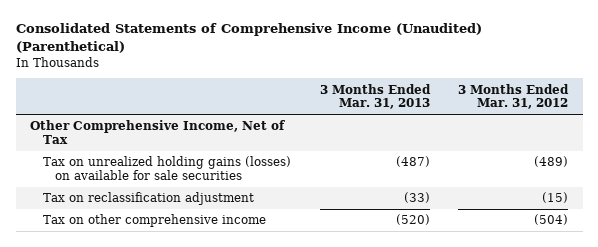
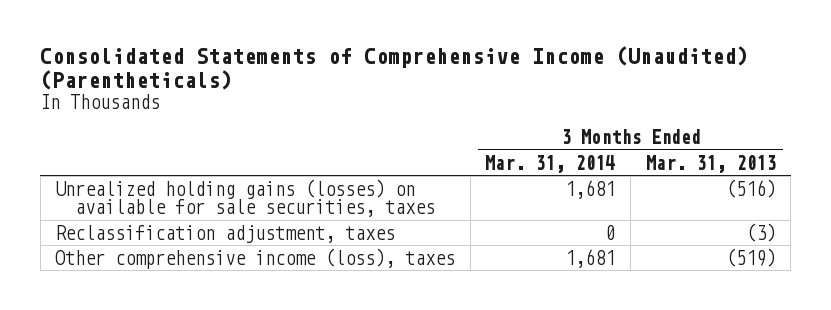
- Consolidated Statements of Comprehensive Income (Unaudited) (Parenthetical)
+ Consolidated Statements of Comprehensive Income (Unaudited) (Parentheticals)
- | 3 Months Ended Mar. 31, 2013 | 3 Months Ended Mar. 31, 2012
+ | 3 Months Ended Mar. 31, 2014 | 3 Months Ended Mar. 31, 2013
- Other Comprehensive Income, Net of Tax
- Tax on unrealized holding gains (losses) on available for sale securities | (487) | (489)
- Tax on reclassification adjustment | (33) | (15)
- Tax on other comprehensive income | (520) | (504)
+ Unrealized holding gains (losses) on available for sale securities, taxes | 1,681 | (516)
+ Reclassification adjustment, taxes | 0 | (3)
+ Other comprehensive income (loss), taxes | 1,681 | (519)

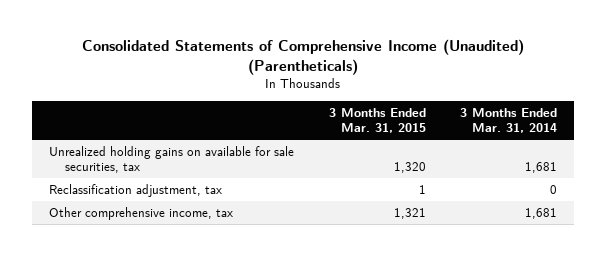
- | 3 Months Ended Mar. 31, 2014 | 3 Months Ended Mar. 31, 2013
+ | 3 Months Ended Mar. 31, 2015 | 3 Months Ended Mar. 31, 2014
- Unrealized holding gains (losses) on available for sale securities, taxes | 1,681 | (516)
- Reclassification adjustment, taxes | 0 | (3)
- Other comprehensive income (loss), taxes | 1,681 | (519)
+ Unrealized holding gains on available for sale securities, tax | 1,320 | 1,681
+ Reclassification adjustment, tax | 1 | 0
+ Other comprehensive income, tax | 1,321 | 1,681

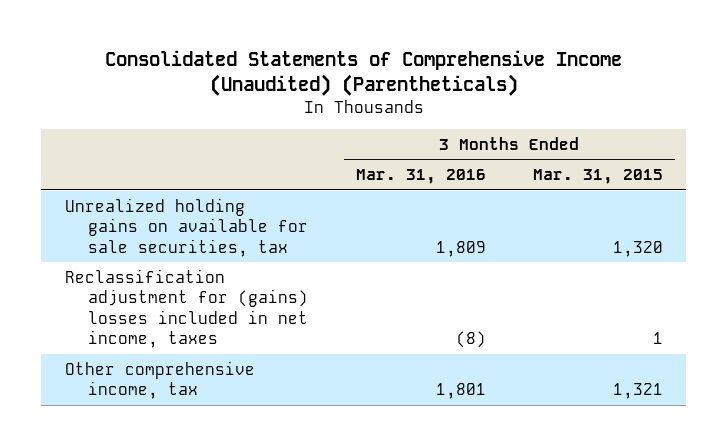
- | 3 Months Ended Mar. 31, 2015 | 3 Months Ended Mar. 31, 2014
+ | 3 Months Ended Mar. 31, 2016 | 3 Months Ended Mar. 31, 2015
- Reclassification adjustment, tax | 1 | 0
+ Reclassification adjustment for (gains) losses included in net income, taxes | (8) | 1

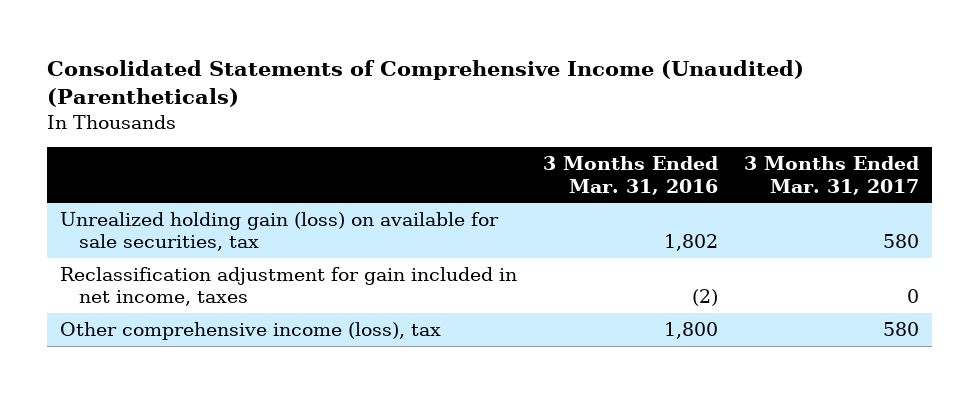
- | 3 Months Ended Mar. 31, 2016 | 3 Months Ended Mar. 31, 2015
+ | 3 Months Ended Mar. 31, 2016 | 3 Months Ended Mar. 31, 2017
- Unrealized holding gains on available for sale securities, tax | 1,809 | 1,320
- Reclassification adjustment for (gains) losses included in net income, taxes | (8) | 1
- Other comprehensive income, tax | 1,801 | 1,321
+ Unrealized holding gain (loss) on available for sale securities, tax | 1,802 | 580
+ Reclassification adjustment for gain included in net income, taxes | (2) | 0
+ Other comprehensive income (loss), tax | 1,800 | 580

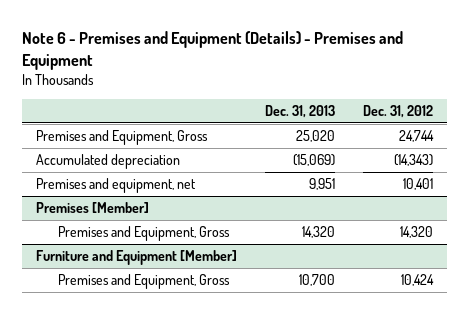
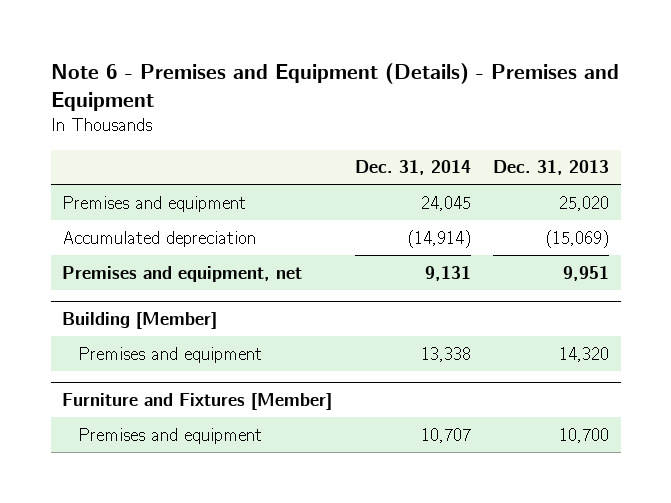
- | Dec. 31, 2013 | Dec. 31, 2012
+ | Dec. 31, 2014 | Dec. 31, 2013
- Premises and Equipment, Gross | 25,020 | 24,744
+ Premises and equipment | 24,045 | 25,020
- Premises [Member]
- Premises and Equipment, Gross | 14,320 | 14,320
- Furniture and Equipment [Member]
- Premises and Equipment, Gross | 10,700 | 10,424
+ Building [Member]
+ Premises and equipment | 13,338 | 14,320
+ Furniture and Fixtures [Member]
+ Premises and equipment | 10,707 | 10,700

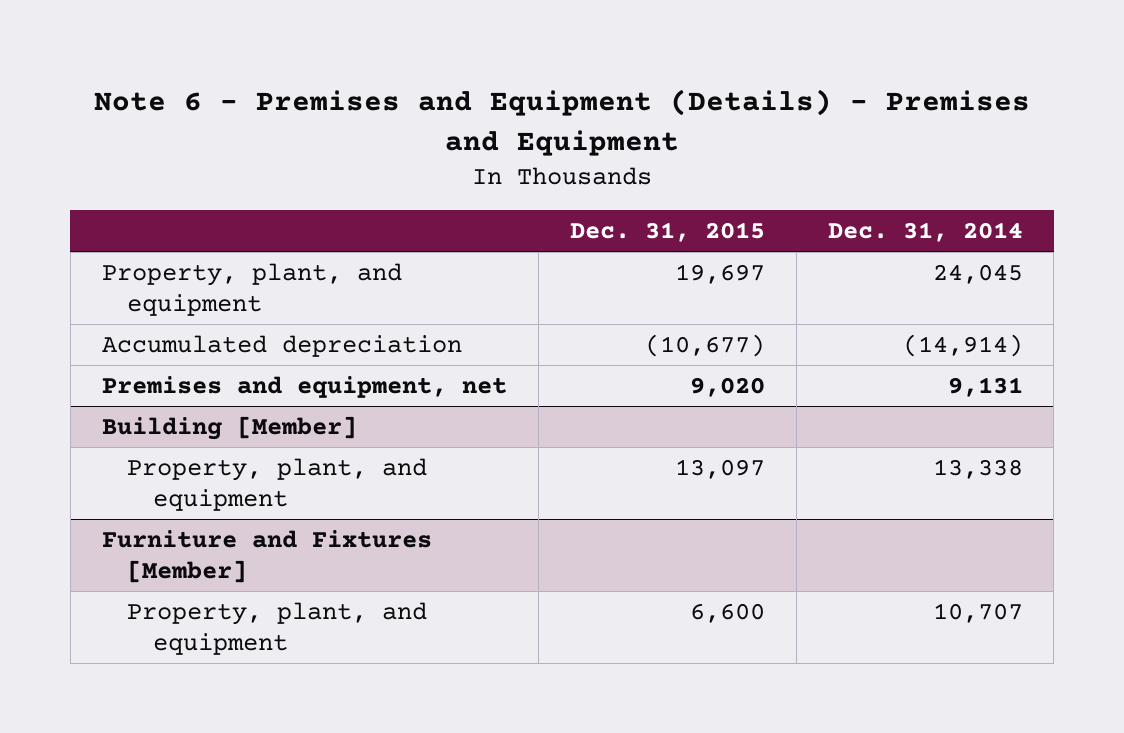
- | Dec. 31, 2014 | Dec. 31, 2013
+ | Dec. 31, 2015 | Dec. 31, 2014
- Premises and equipment | 24,045 | 25,020
+ Property, plant, and equipment | 19,697 | 24,045
@ Building [Member]
- Premises and equipment | 13,338 | 14,320
+ Property, plant, and equipment | 13,097 | 13,338
@ Furniture and Fixtures [Member]
- Premises and equipment | 10,707 | 10,700
+ Property, plant, and equipment | 6,600 | 10,707

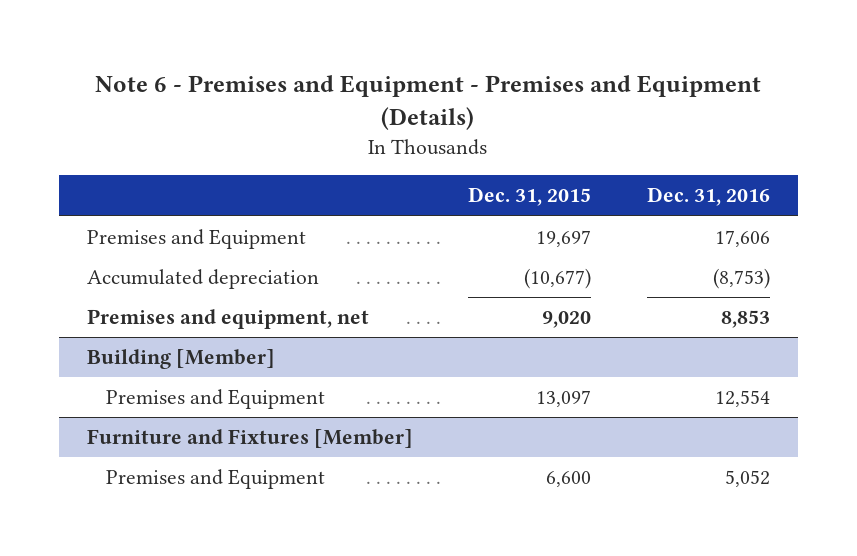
- Note 6 - Premises and Equipment (Details) - Premises and Equipment
+ Note 6 - Premises and Equipment - Premises and Equipment (Details)
- | Dec. 31, 2015 | Dec. 31, 2014
+ | Dec. 31, 2015 | Dec. 31, 2016
- Property, plant, and equipment | 19,697 | 24,045
+ Premises and Equipment | 19,697 | 17,606
@ Building [Member]
- Property, plant, and equipment | 13,097 | 13,338
+ Premises and Equipment | 13,097 | 12,554
@ Furniture and Fixtures [Member]
- Property, plant, and equipment | 6,600 | 10,707
+ Premises and Equipment | 6,600 | 5,052

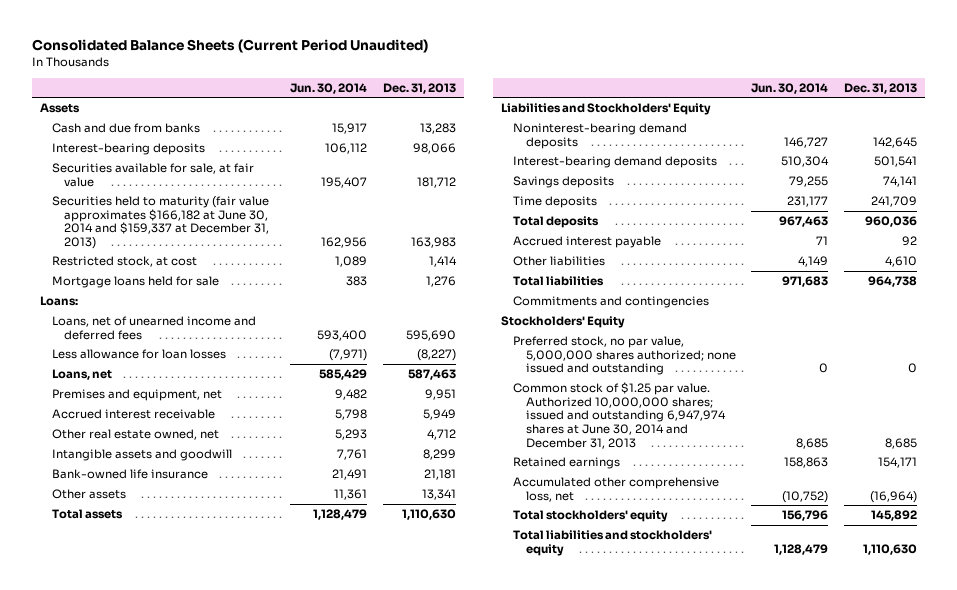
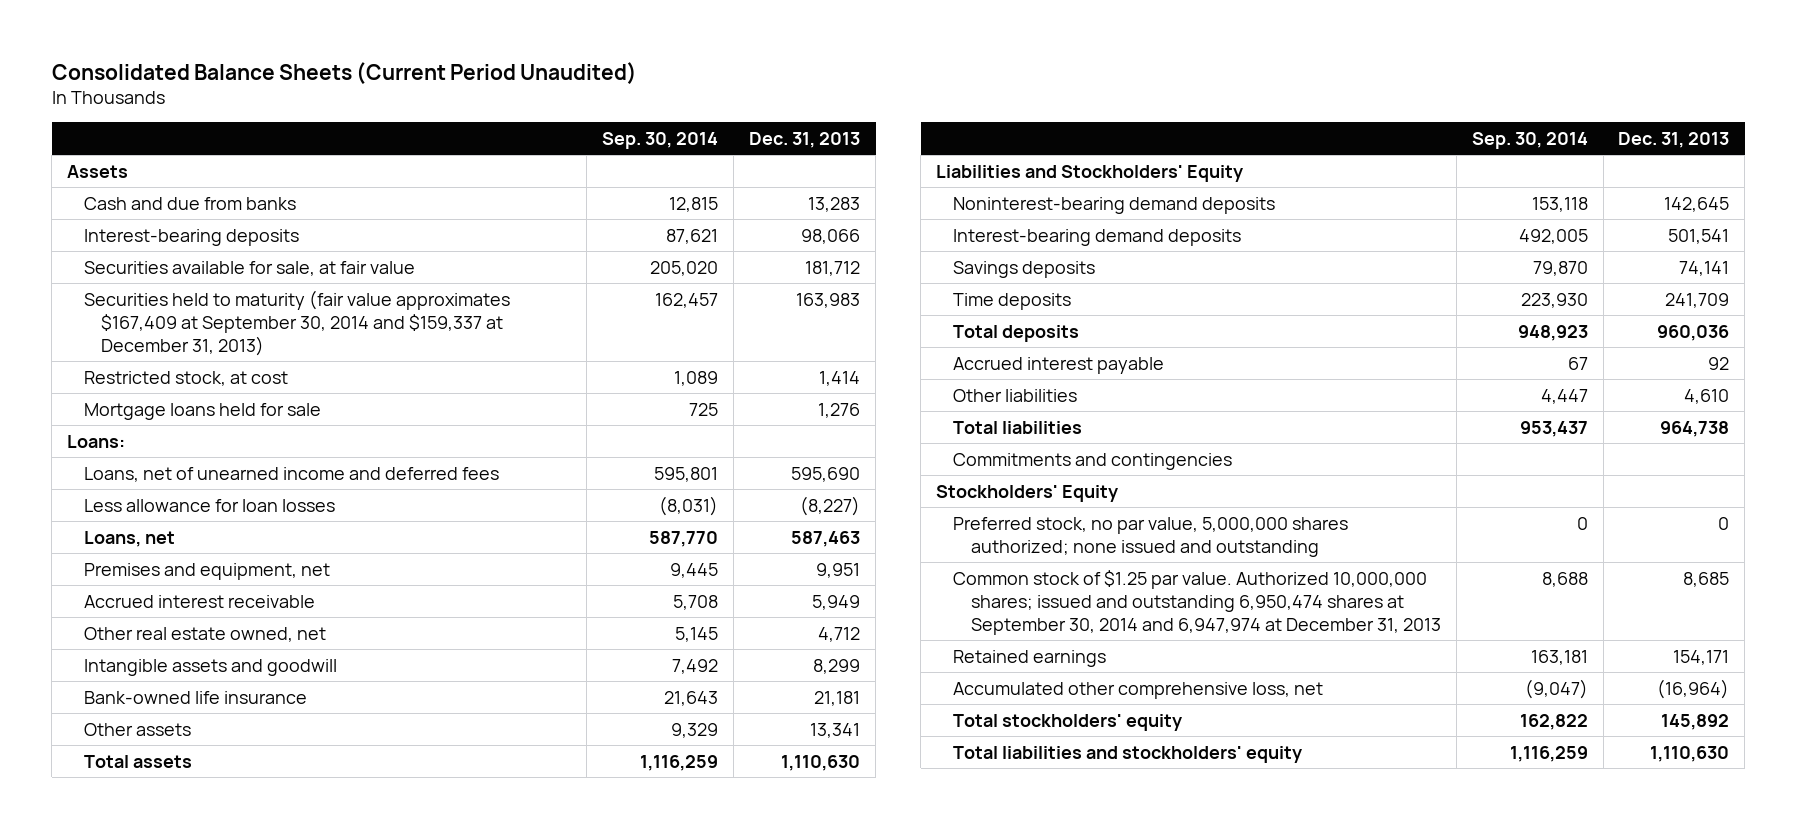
- | Jun. 30, 2014 | Dec. 31, 2013
+ | Sep. 30, 2014 | Dec. 31, 2013
- Securities held to maturity (fair value approximates $166,182 at June 30, 2014 and $159,337 at December 31, 2013) | 162,956 | 163,983
+ Securities held to maturity (fair value approximates $167,409 at September 30, 2014 and $159,337 at December 31, 2013) | 162,457 | 163,983
- Common stock of $1.25 par value. Authorized 10,000,000 shares; issued and outstanding 6,947,974 shares at June 30, 2014 and December 31, 2013 | 8,685 | 8,685
+ Common stock of $1.25 par value. Authorized 10,000,000 shares; issued and outstanding 6,950,474 shares at September 30, 2014 and 6,947,974 at December 31, 2013 | 8,688 | 8,685

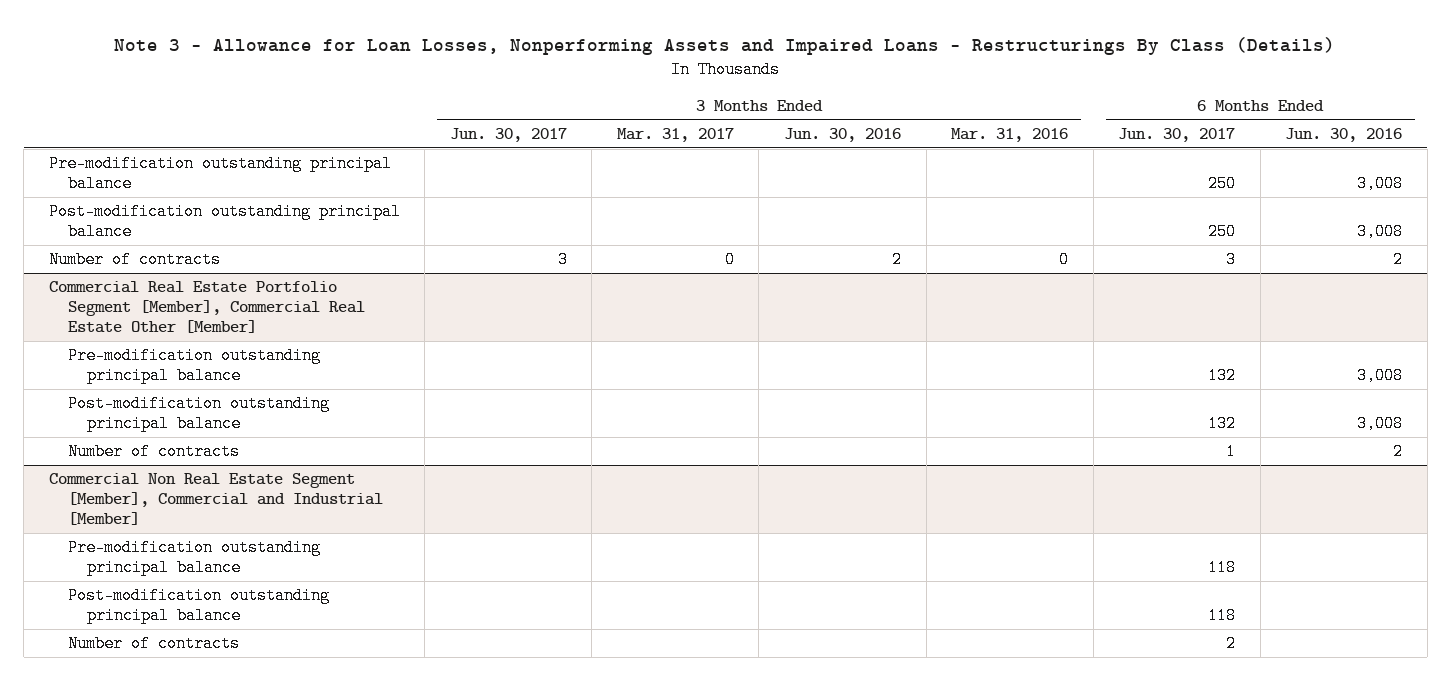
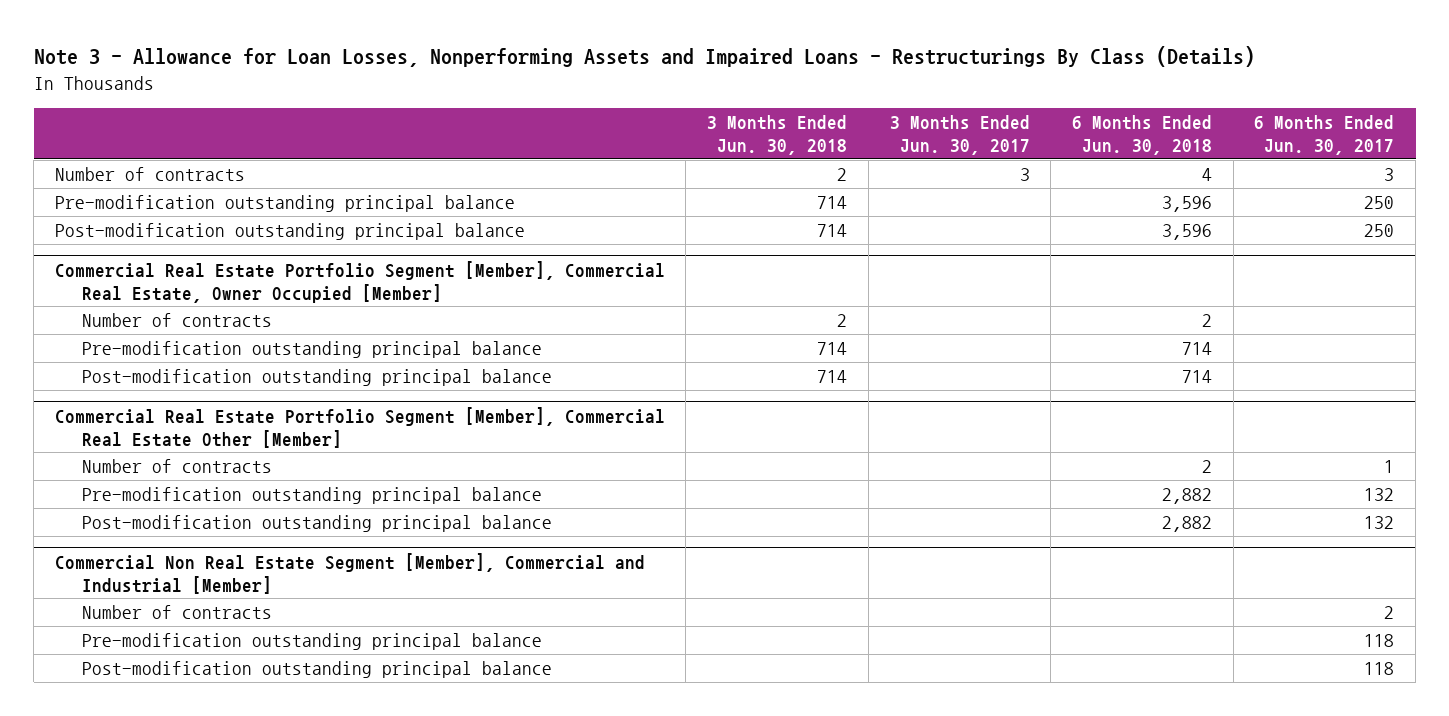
- | 3 Months Ended Jun. 30, 2017 | 3 Months Ended Mar. 31, 2017 | 3 Months Ended Jun. 30, 2016 | 3 Months Ended Mar. 31, 2016 | 6 Months Ended Jun. 30, 2017 | 6 Months Ended Jun. 30, 2016
+ | 3 Months Ended Jun. 30, 2018 | 3 Months Ended Jun. 30, 2017 | 6 Months Ended Jun. 30, 2018 | 6 Months Ended Jun. 30, 2017
moved up: Number of contracts | 2 | 3 | 4 | 3
+ Commercial Real Estate Portfolio Segment [Member], Commercial Real Estate, Owner Occupied [Member]
+ Number of contracts | 2 | | 2 |
+ Pre-modification outstanding principal balance | 714 | | 714 |
+ Post-modification outstanding principal balance | 714 | | 714 |
@ Commercial Real Estate Portfolio Segment [Member], Commercial Real Estate Other [Member]
moved up: Number of contracts | | | 2 | 1
@ Commercial Non Real Estate Segment [Member], Commercial and Industrial [Member]
moved up: Number of contracts | | | | 2

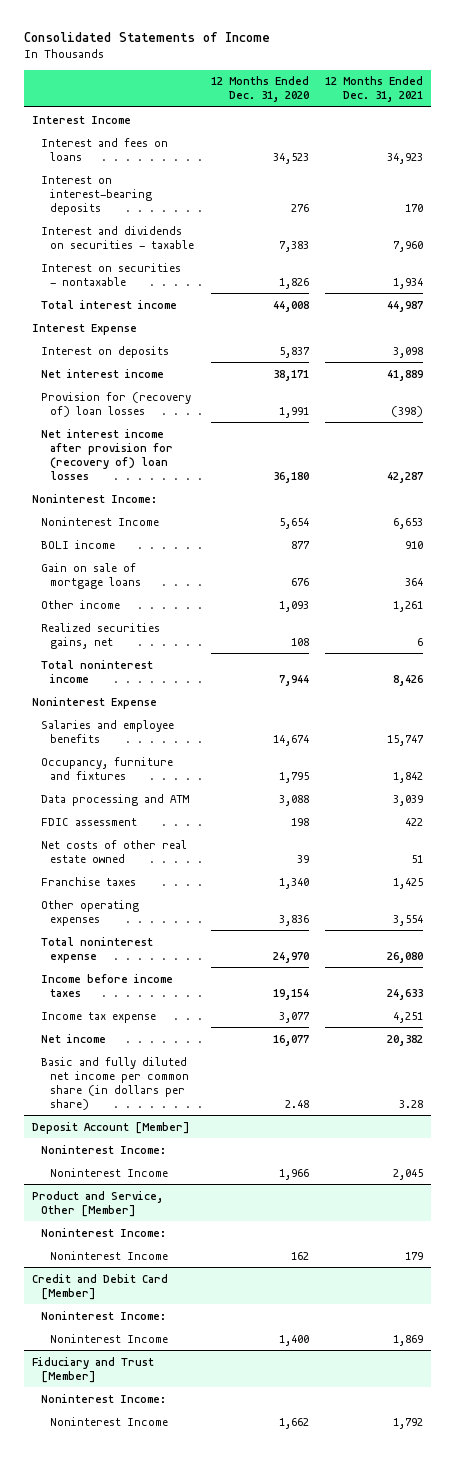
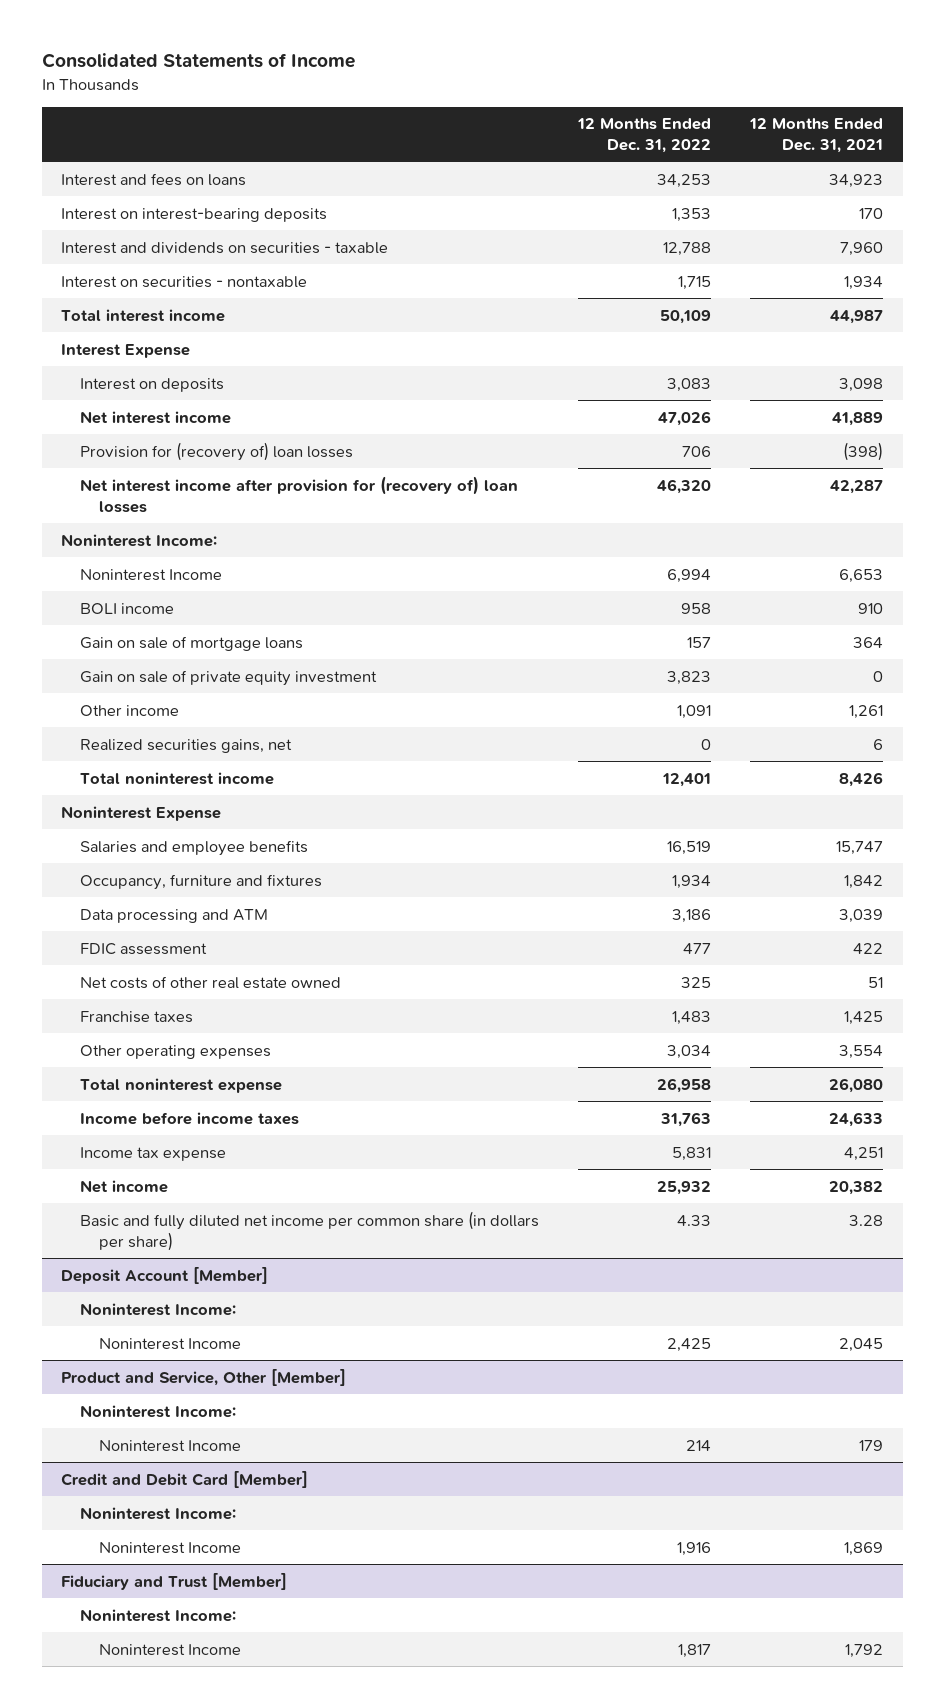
- | 12 Months Ended Dec. 31, 2020 | 12 Months Ended Dec. 31, 2021
+ | 12 Months Ended Dec. 31, 2022 | 12 Months Ended Dec. 31, 2021
- Interest Income
+ Gain on sale of private equity investment | 3,823 | 0

